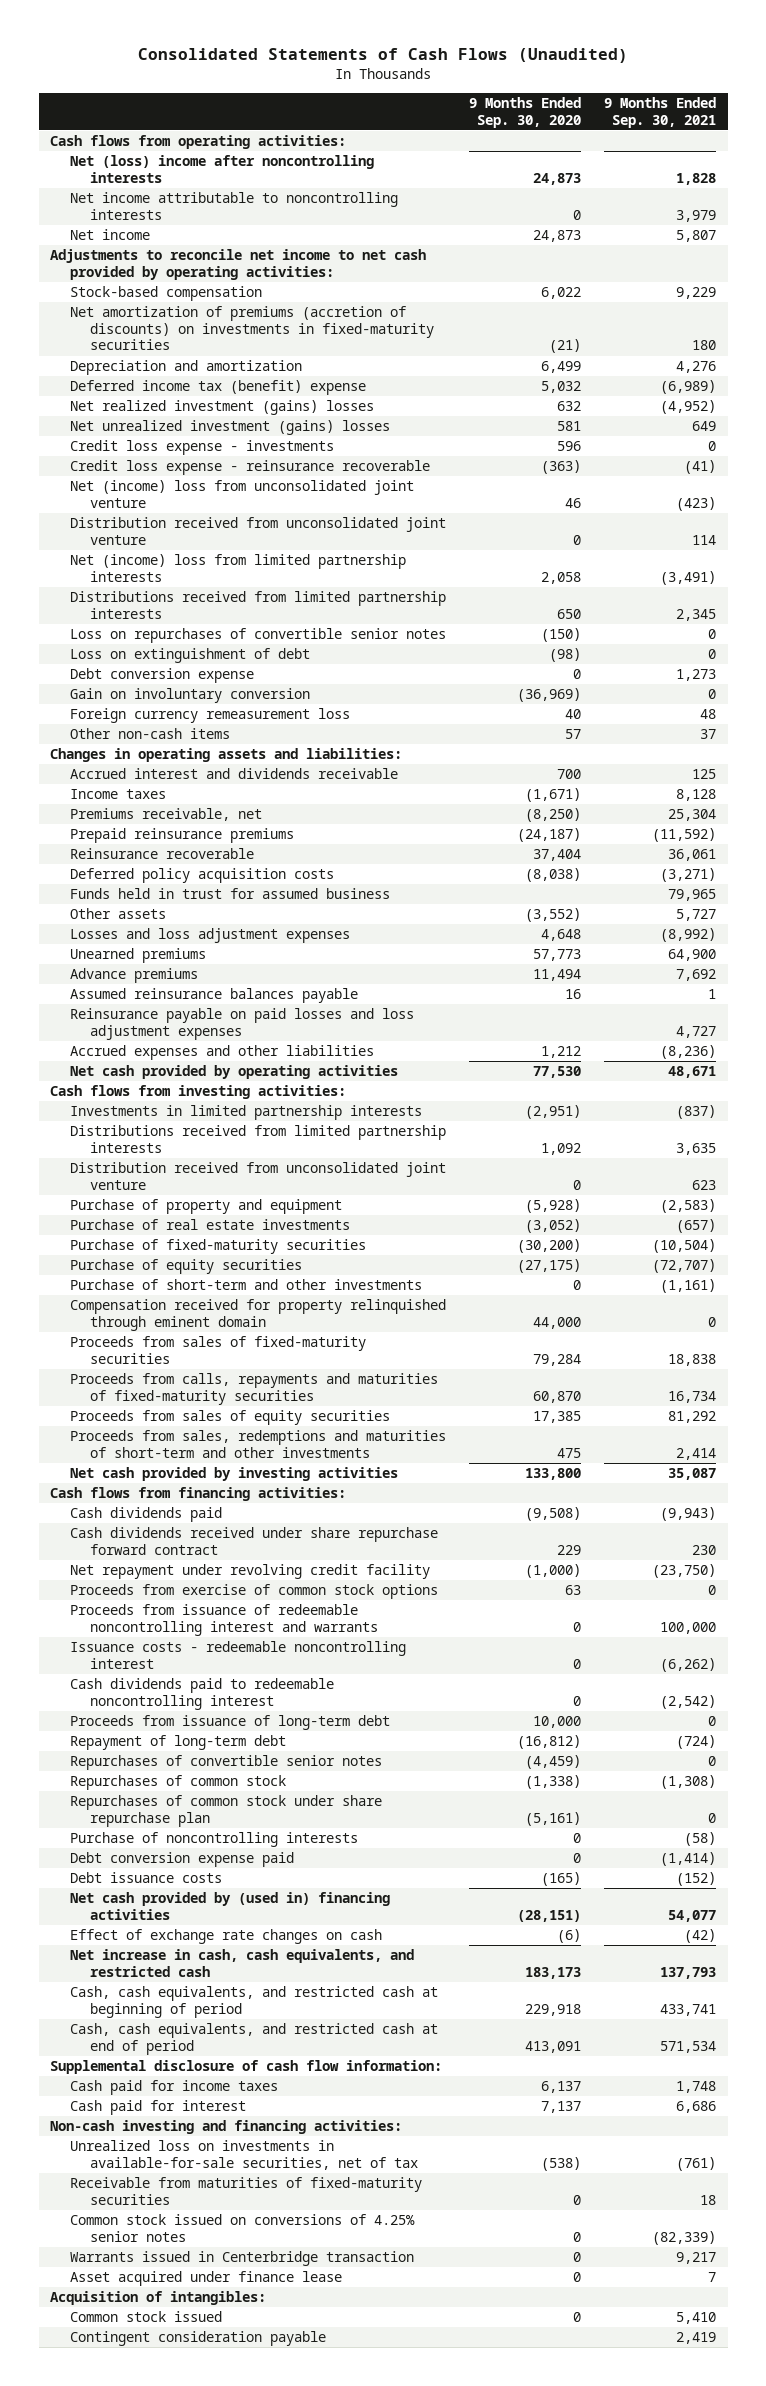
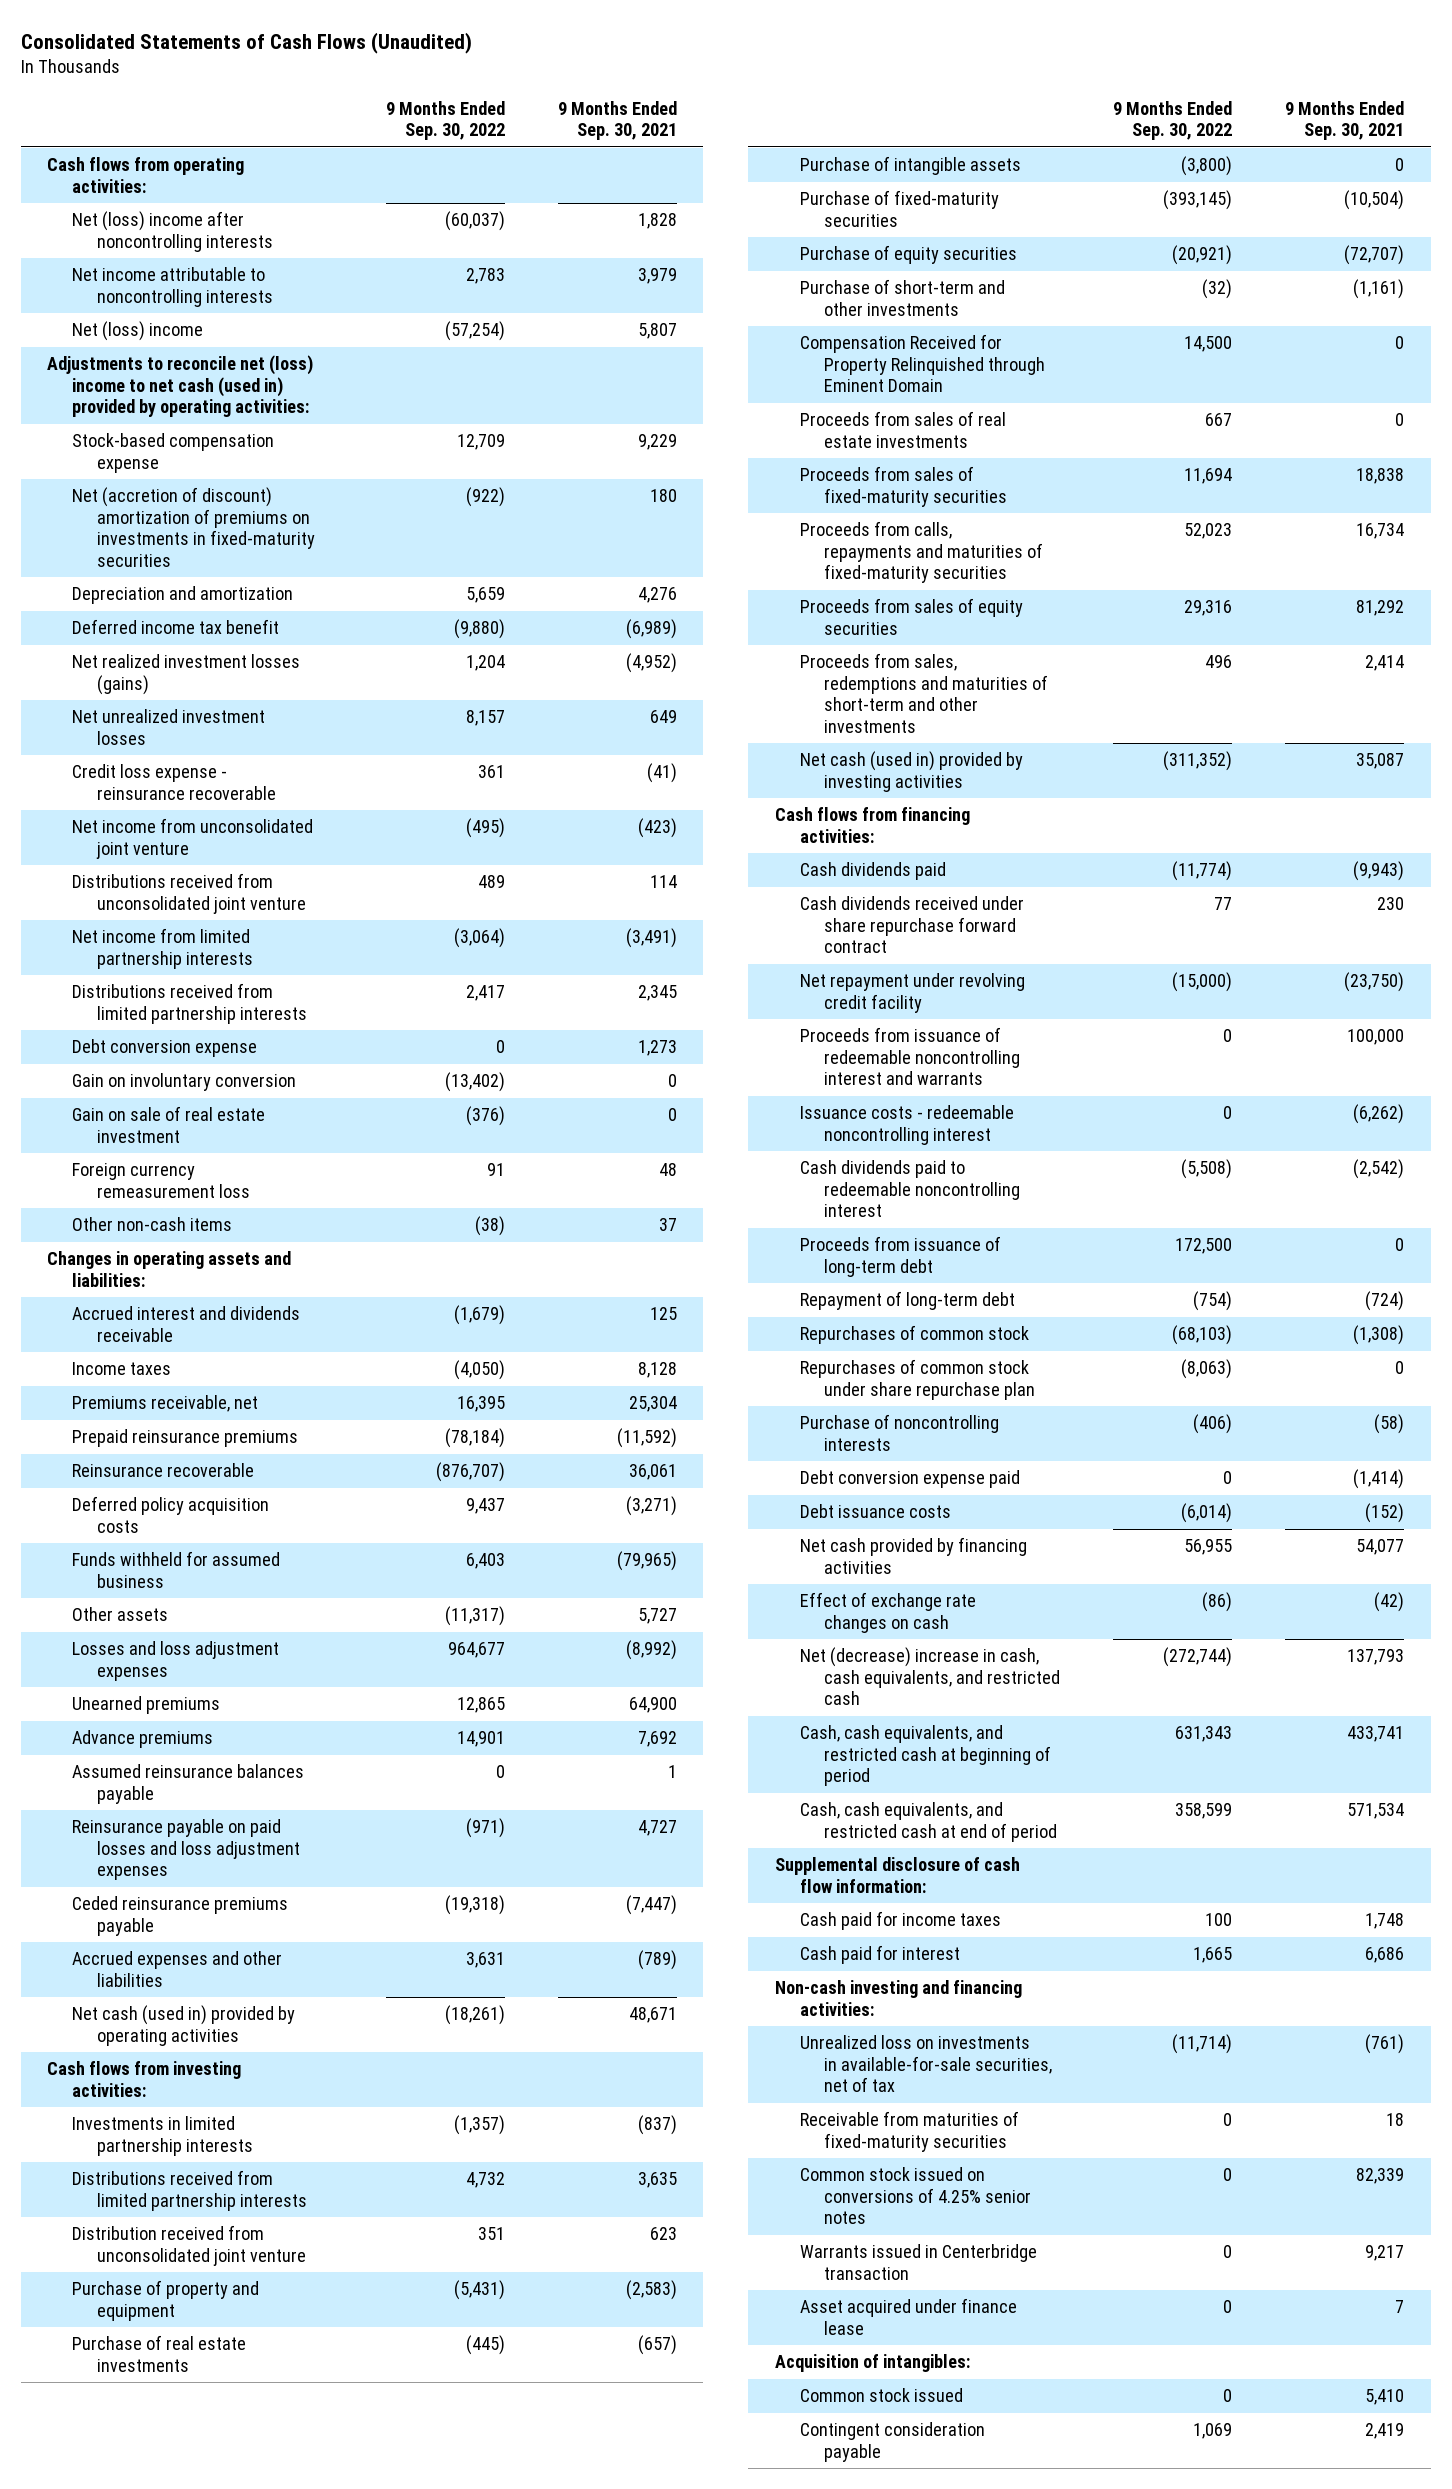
- | 9 Months Ended Sep. 30, 2020 | 9 Months Ended Sep. 30, 2021
+ | 9 Months Ended Sep. 30, 2022 | 9 Months Ended Sep. 30, 2021
- Net income | 24,873 | 5,807
- Adjustments to reconcile net income to net cash provided by operating activities:
- Stock-based compensation | 6,022 | 9,229
- Net amortization of premiums (accretion of discounts) on investments in fixed-maturity securities | (21) | 180
+ Net (loss) income | (57,254) | 5,807
+ Adjustments to reconcile net (loss) income to net cash (used in) provided by operating activities:
+ Stock-based compensation expense | 12,709 | 9,229
+ Net (accretion of discount) amortization of premiums on investments in fixed-maturity securities | (922) | 180
- Deferred income tax (benefit) expense | 5,032 | (6,989)
- Net realized investment (gains) losses | 632 | (4,952)
- Net unrealized investment (gains) losses | 581 | 649
- Credit loss expense - investments | 596 | 0
+ Deferred income tax benefit | (9,880) | (6,989)
+ Net realized investment losses (gains) | 1,204 | (4,952)
+ Net unrealized investment losses | 8,157 | 649
- Net (income) loss from unconsolidated joint venture | 46 | (423)
- Distribution received from unconsolidated joint venture | 0 | 114
- Net (income) loss from limited partnership interests | 2,058 | (3,491)
+ Net income from unconsolidated joint venture | (495) | (423)
+ Distributions received from unconsolidated joint venture | 489 | 114
+ Net income from limited partnership interests | (3,064) | (3,491)
- Loss on repurchases of convertible senior notes | (150) | 0
- Loss on extinguishment of debt | (98) | 0
+ Gain on sale of real estate investment | (376) | 0
- Funds held in trust for assumed business | | 79,965
+ Funds withheld for assumed business | 6,403 | (79,965)
- Accrued expenses and other liabilities | 1,212 | (8,236)
- Net cash provided by operating activities | 77,530 | 48,671
+ Ceded reinsurance premiums payable | (19,318) | (7,447)
+ Accrued expenses and other liabilities | 3,631 | (789)
+ Net cash (used in) provided by operating activities | (18,261) | 48,671
+ Purchase of intangible assets | (3,800) | 0
- Compensation received for property relinquished through eminent domain | 44,000 | 0
+ Compensation Received for Property Relinquished through Eminent Domain | 14,500 | 0
+ Proceeds from sales of real estate investments | 667 | 0
- Net cash provided by investing activities | 133,800 | 35,087
+ Net cash (used in) provided by investing activities | (311,352) | 35,087
- Proceeds from exercise of common stock options | 63 | 0
- Repurchases of convertible senior notes | (4,459) | 0
- Net cash provided by (used in) financing activities | (28,151) | 54,077
+ Net cash provided by financing activities | 56,955 | 54,077
- Net increase in cash, cash equivalents, and restricted cash | 183,173 | 137,793
+ Net (decrease) increase in cash, cash equivalents, and restricted cash | (272,744) | 137,793
- Common stock issued on conversions of 4.25% senior notes | 0 | (82,339)
+ Common stock issued on conversions of 4.25% senior notes | 0 | 82,339

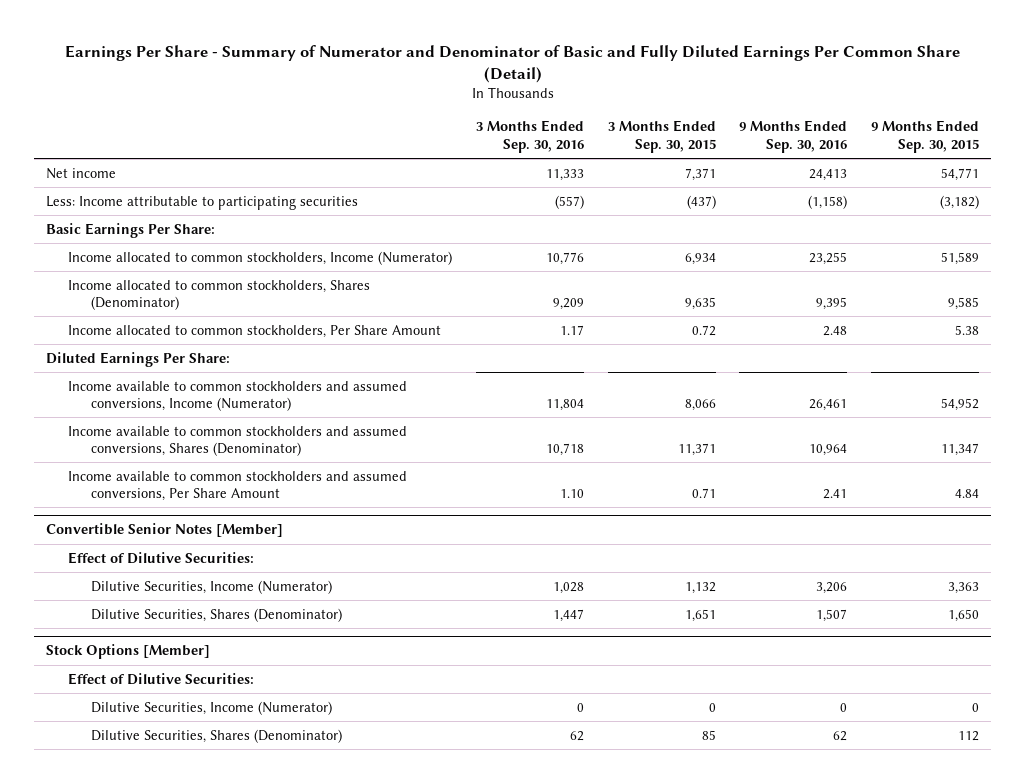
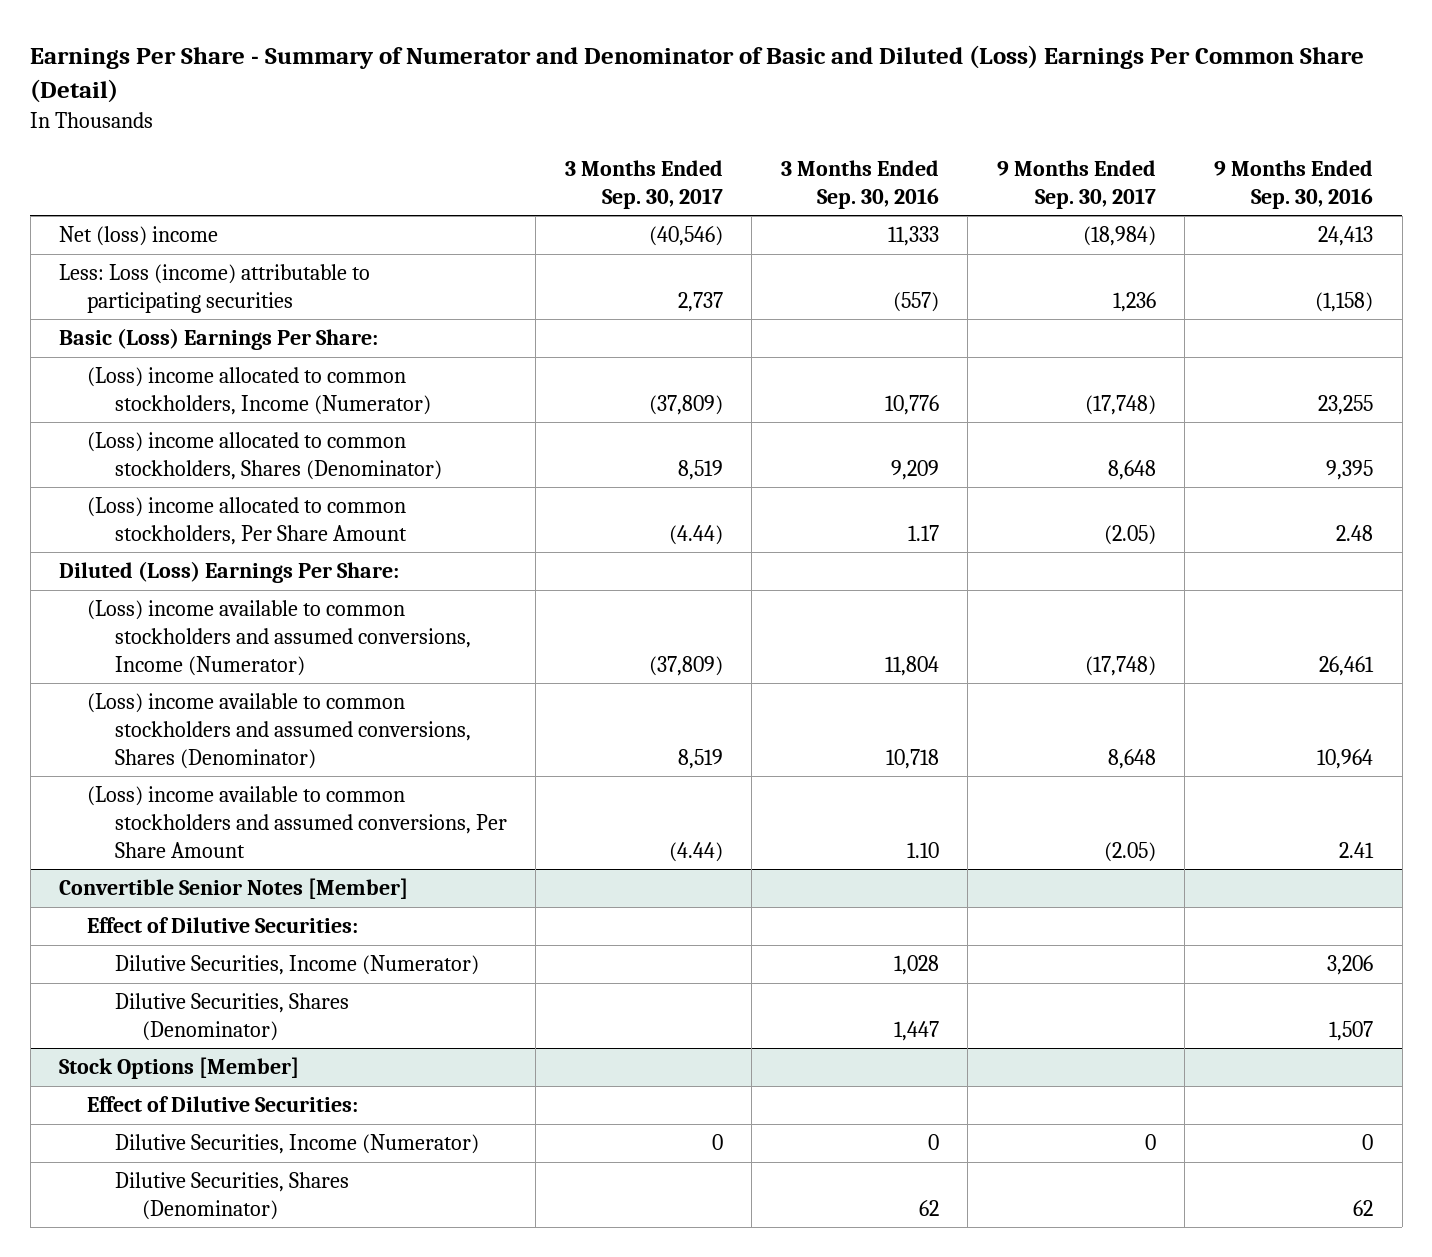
- Earnings Per Share - Summary of Numerator and Denominator of Basic and Fully Diluted Earnings Per Common Share (Detail)
+ Earnings Per Share - Summary of Numerator and Denominator of Basic and Diluted (Loss) Earnings Per Common Share (Detail)
- | 3 Months Ended Sep. 30, 2016 | 3 Months Ended Sep. 30, 2015 | 9 Months Ended Sep. 30, 2016 | 9 Months Ended Sep. 30, 2015
+ | 3 Months Ended Sep. 30, 2017 | 3 Months Ended Sep. 30, 2016 | 9 Months Ended Sep. 30, 2017 | 9 Months Ended Sep. 30, 2016
- Net income | 11,333 | 7,371 | 24,413 | 54,771
- Less: Income attributable to participating securities | (557) | (437) | (1,158) | (3,182)
- Basic Earnings Per Share:
- Income allocated to common stockholders, Income (Numerator) | 10,776 | 6,934 | 23,255 | 51,589
- Income allocated to common stockholders, Shares (Denominator) | 9,209 | 9,635 | 9,395 | 9,585
- Income allocated to common stockholders, Per Share Amount | 1.17 | 0.72 | 2.48 | 5.38
- Diluted Earnings Per Share:
- Income available to common stockholders and assumed conversions, Income (Numerator) | 11,804 | 8,066 | 26,461 | 54,952
- Income available to common stockholders and assumed conversions, Shares (Denominator) | 10,718 | 11,371 | 10,964 | 11,347
- Income available to common stockholders and assumed conversions, Per Share Amount | 1.10 | 0.71 | 2.41 | 4.84
+ Net (loss) income | (40,546) | 11,333 | (18,984) | 24,413
+ Less: Loss (income) attributable to participating securities | 2,737 | (557) | 1,236 | (1,158)
+ Basic (Loss) Earnings Per Share:
+ (Loss) income allocated to common stockholders, Income (Numerator) | (37,809) | 10,776 | (17,748) | 23,255
+ (Loss) income allocated to common stockholders, Shares (Denominator) | 8,519 | 9,209 | 8,648 | 9,395
+ (Loss) income allocated to common stockholders, Per Share Amount | (4.44) | 1.17 | (2.05) | 2.48
+ Diluted (Loss) Earnings Per Share:
+ (Loss) income available to common stockholders and assumed conversions, Income (Numerator) | (37,809) | 11,804 | (17,748) | 26,461
+ (Loss) income available to common stockholders and assumed conversions, Shares (Denominator) | 8,519 | 10,718 | 8,648 | 10,964
+ (Loss) income available to common stockholders and assumed conversions, Per Share Amount | (4.44) | 1.10 | (2.05) | 2.41

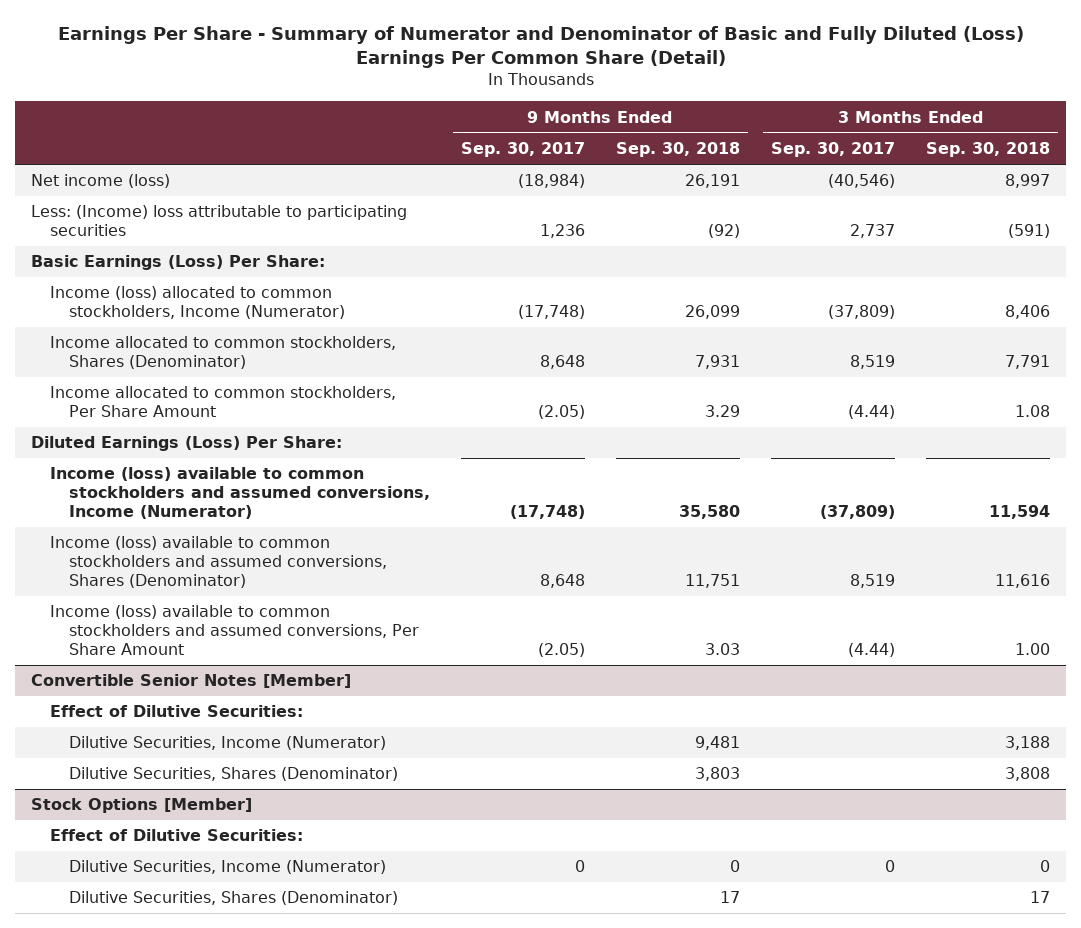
- Earnings Per Share - Summary of Numerator and Denominator of Basic and Diluted (Loss) Earnings Per Common Share (Detail)
+ Earnings Per Share - Summary of Numerator and Denominator of Basic and Fully Diluted (Loss) Earnings Per Common Share (Detail)
- | 3 Months Ended Sep. 30, 2017 | 3 Months Ended Sep. 30, 2016 | 9 Months Ended Sep. 30, 2017 | 9 Months Ended Sep. 30, 2016
+ | 9 Months Ended Sep. 30, 2017 | 9 Months Ended Sep. 30, 2018 | 3 Months Ended Sep. 30, 2017 | 3 Months Ended Sep. 30, 2018
- Net (loss) income | (40,546) | 11,333 | (18,984) | 24,413
- Less: Loss (income) attributable to participating securities | 2,737 | (557) | 1,236 | (1,158)
- Basic (Loss) Earnings Per Share:
- (Loss) income allocated to common stockholders, Income (Numerator) | (37,809) | 10,776 | (17,748) | 23,255
- (Loss) income allocated to common stockholders, Shares (Denominator) | 8,519 | 9,209 | 8,648 | 9,395
- (Loss) income allocated to common stockholders, Per Share Amount | (4.44) | 1.17 | (2.05) | 2.48
- Diluted (Loss) Earnings Per Share:
- (Loss) income available to common stockholders and assumed conversions, Income (Numerator) | (37,809) | 11,804 | (17,748) | 26,461
- (Loss) income available to common stockholders and assumed conversions, Shares (Denominator) | 8,519 | 10,718 | 8,648 | 10,964
- (Loss) income available to common stockholders and assumed conversions, Per Share Amount | (4.44) | 1.10 | (2.05) | 2.41
+ Net income (loss) | (18,984) | 26,191 | (40,546) | 8,997
+ Less: (Income) loss attributable to participating securities | 1,236 | (92) | 2,737 | (591)
+ Basic Earnings (Loss) Per Share:
+ Income (loss) allocated to common stockholders, Income (Numerator) | (17,748) | 26,099 | (37,809) | 8,406
+ Income allocated to common stockholders, Shares (Denominator) | 8,648 | 7,931 | 8,519 | 7,791
+ Income allocated to common stockholders, Per Share Amount | (2.05) | 3.29 | (4.44) | 1.08
+ Diluted Earnings (Loss) Per Share:
+ Income (loss) available to common stockholders and assumed conversions, Income (Numerator) | (17,748) | 35,580 | (37,809) | 11,594
+ Income (loss) available to common stockholders and assumed conversions, Shares (Denominator) | 8,648 | 11,751 | 8,519 | 11,616
+ Income (loss) available to common stockholders and assumed conversions, Per Share Amount | (2.05) | 3.03 | (4.44) | 1.00

